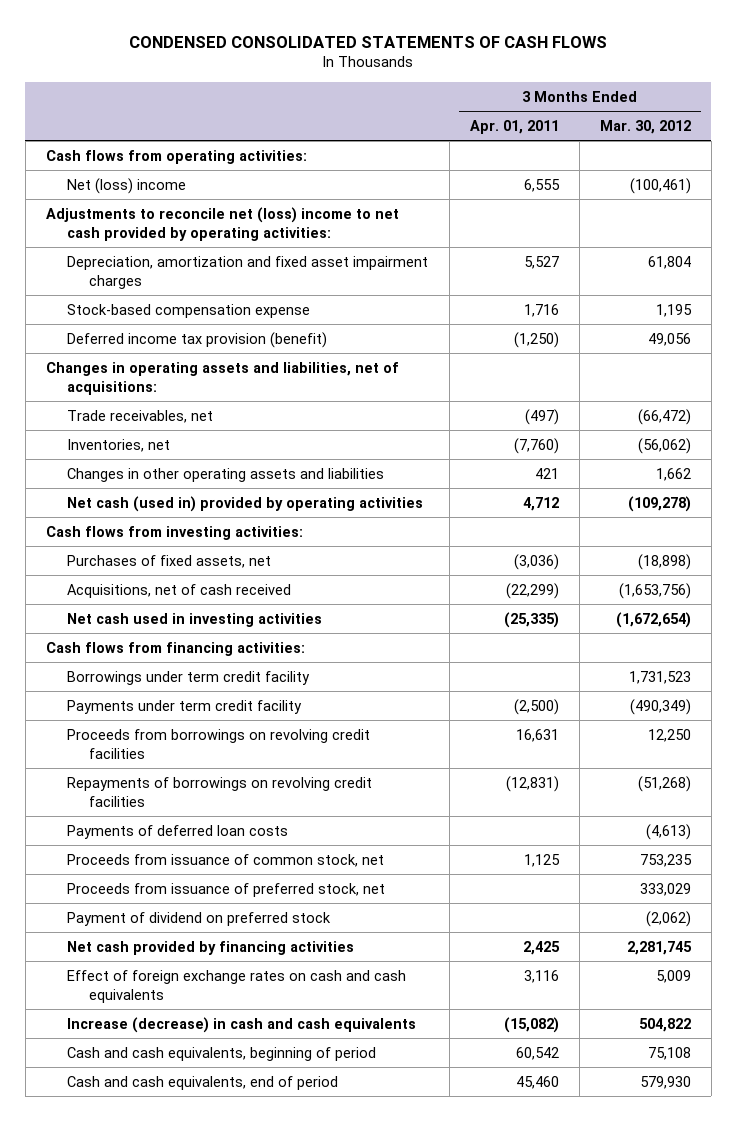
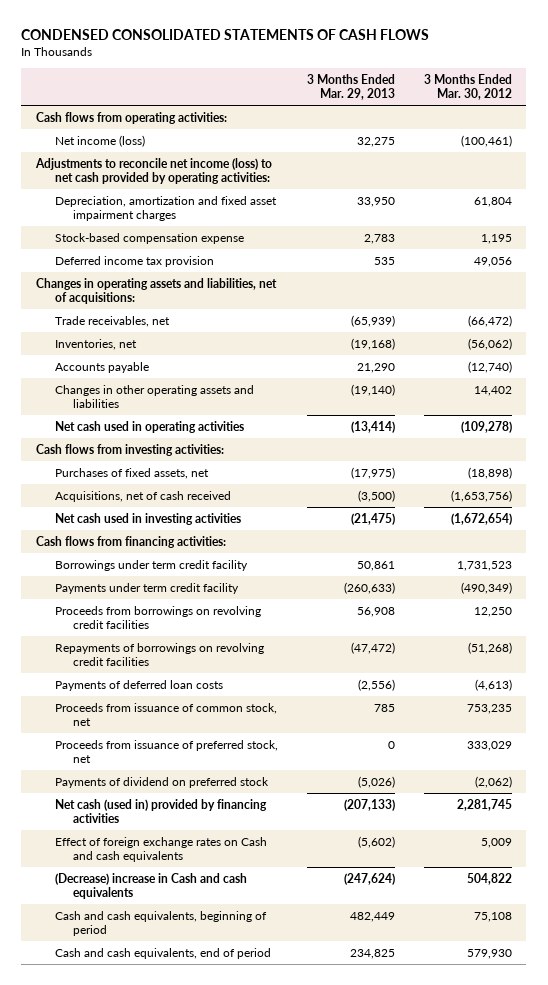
- | 3 Months Ended Apr. 01, 2011 | 3 Months Ended Mar. 30, 2012
+ | 3 Months Ended Mar. 29, 2013 | 3 Months Ended Mar. 30, 2012
- Net (loss) income | 6,555 | (100,461)
- Adjustments to reconcile net (loss) income to net cash provided by operating activities:
+ Net income (loss) | 32,275 | (100,461)
+ Adjustments to reconcile net income (loss) to net cash provided by operating activities:
- Deferred income tax provision (benefit) | (1,250) | 49,056
+ Deferred income tax provision | 535 | 49,056
- Changes in other operating assets and liabilities | 421 | 1,662
- Net cash (used in) provided by operating activities | 4,712 | (109,278)
+ Accounts payable | 21,290 | (12,740)
+ Changes in other operating assets and liabilities | (19,140) | 14,402
+ Net cash used in operating activities | (13,414) | (109,278)
- Payment of dividend on preferred stock | | (2,062)
- Net cash provided by financing activities | 2,425 | 2,281,745
- Effect of foreign exchange rates on cash and cash equivalents | 3,116 | 5,009
- Increase (decrease) in cash and cash equivalents | (15,082) | 504,822
+ Payments of dividend on preferred stock | (5,026) | (2,062)
+ Net cash (used in) provided by financing activities | (207,133) | 2,281,745
+ Effect of foreign exchange rates on Cash and cash equivalents | (5,602) | 5,009
+ (Decrease) increase in Cash and cash equivalents | (247,624) | 504,822

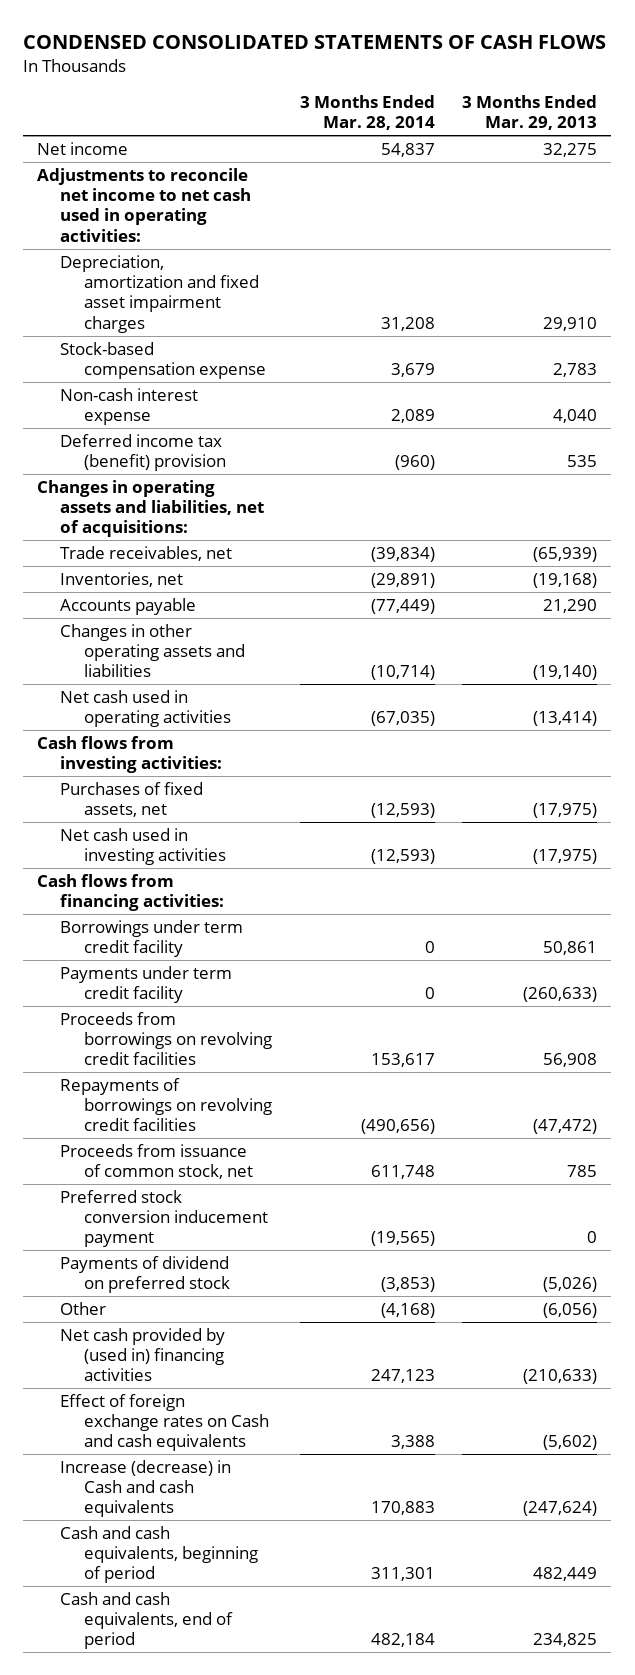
- | 3 Months Ended Mar. 29, 2013 | 3 Months Ended Mar. 30, 2012
+ | 3 Months Ended Mar. 28, 2014 | 3 Months Ended Mar. 29, 2013
- Cash flows from operating activities:
- Net income (loss) | 32,275 | (100,461)
- Adjustments to reconcile net income (loss) to net cash provided by operating activities:
- Depreciation, amortization and fixed asset impairment charges | 33,950 | 61,804
+ Net income | 54,837 | 32,275
+ Adjustments to reconcile net income to net cash used in operating activities:
+ Depreciation, amortization and fixed asset impairment charges | 31,208 | 29,910
- Deferred income tax provision | 535 | 49,056
+ Non-cash interest expense | 2,089 | 4,040
+ Deferred income tax (benefit) provision | (960) | 535
- Acquisitions, net of cash received | (3,500) | (1,653,756)
- Net cash used in investing activities | (21,475) | (1,672,654)
+ Net cash used in investing activities | (12,593) | (17,975)
- Payments of deferred loan costs | (2,556) | (4,613)
- Proceeds from issuance of preferred stock, net | 0 | 333,029
+ Preferred stock conversion inducement payment | (19,565) | 0
- Net cash (used in) provided by financing activities | (207,133) | 2,281,745
+ Other | (4,168) | (6,056)
+ Net cash provided by (used in) financing activities | 247,123 | (210,633)
- (Decrease) increase in Cash and cash equivalents | (247,624) | 504,822
+ Increase (decrease) in Cash and cash equivalents | 170,883 | (247,624)

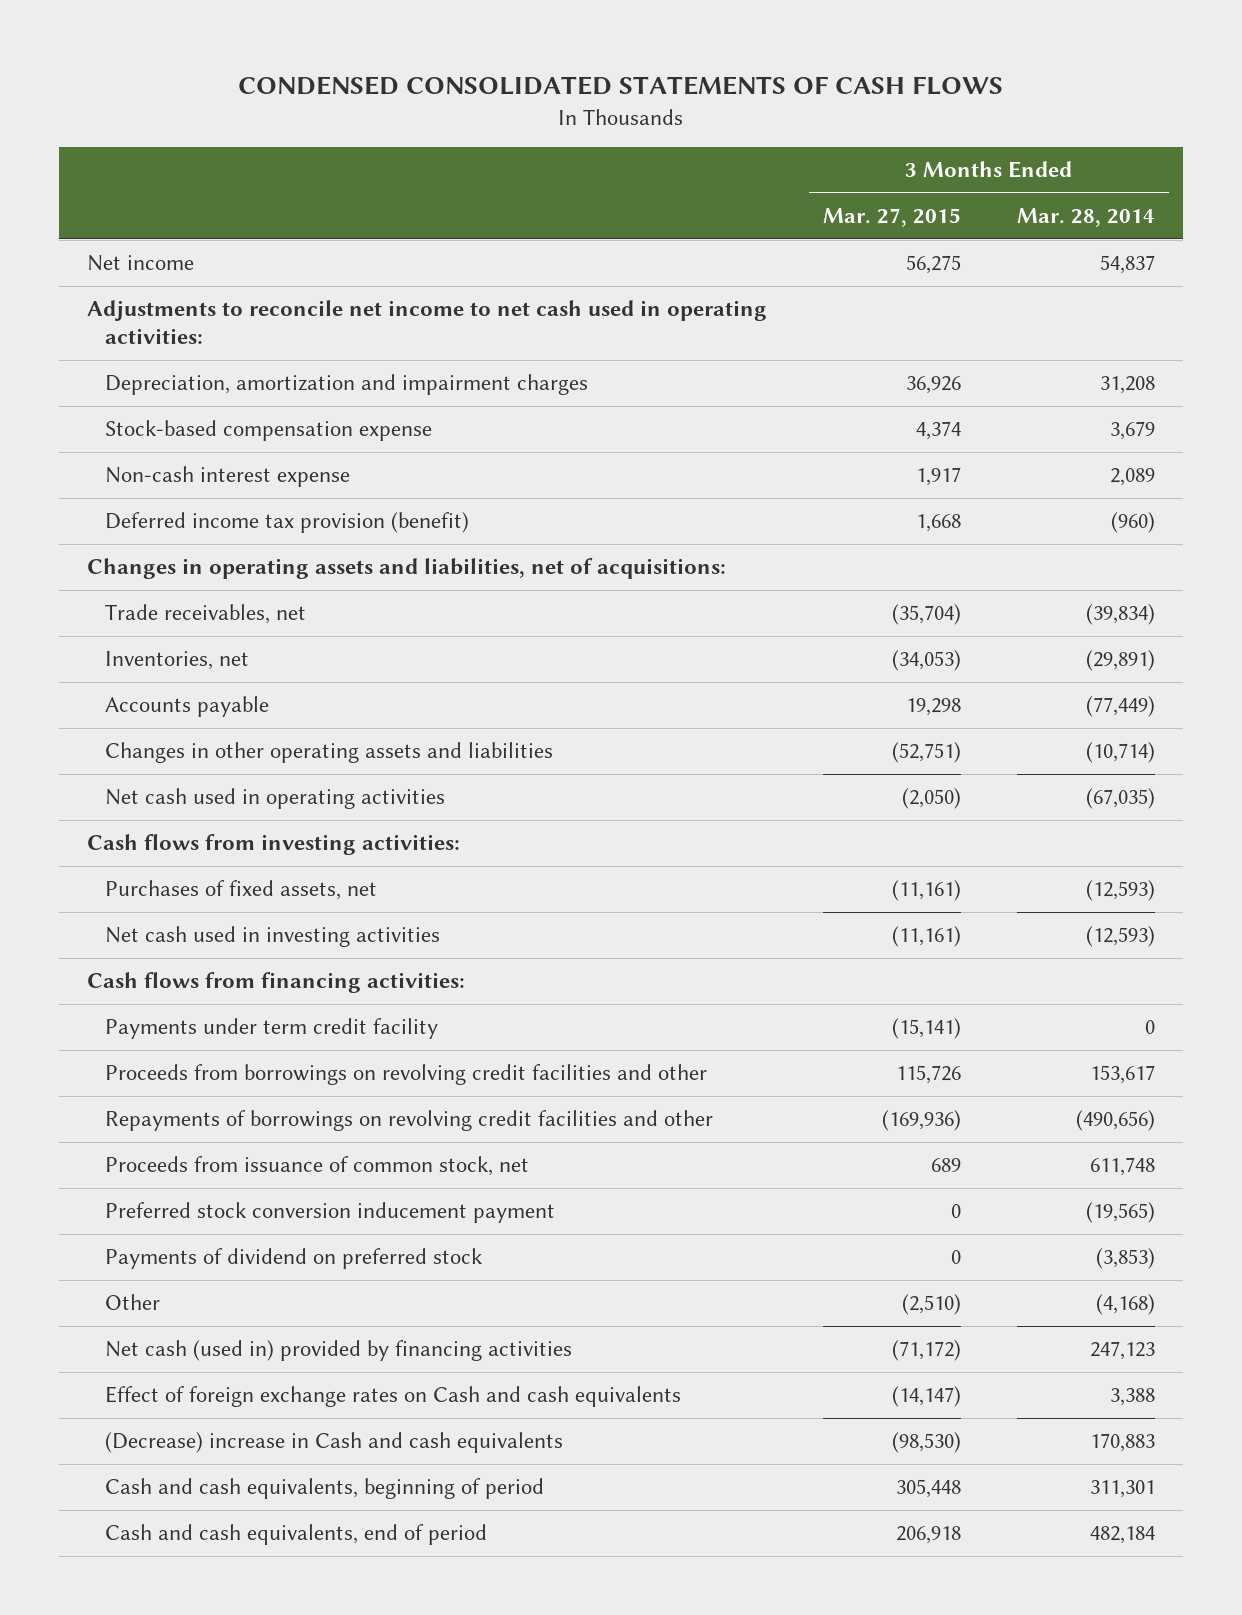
- | 3 Months Ended Mar. 28, 2014 | 3 Months Ended Mar. 29, 2013
+ | 3 Months Ended Mar. 27, 2015 | 3 Months Ended Mar. 28, 2014
- Depreciation, amortization and fixed asset impairment charges | 31,208 | 29,910
+ Depreciation, amortization and impairment charges | 36,926 | 31,208
- Deferred income tax (benefit) provision | (960) | 535
+ Deferred income tax provision (benefit) | 1,668 | (960)
- Borrowings under term credit facility | 0 | 50,861
- Proceeds from borrowings on revolving credit facilities | 153,617 | 56,908
- Repayments of borrowings on revolving credit facilities | (490,656) | (47,472)
+ Proceeds from borrowings on revolving credit facilities and other | 115,726 | 153,617
+ Repayments of borrowings on revolving credit facilities and other | (169,936) | (490,656)
- Net cash provided by (used in) financing activities | 247,123 | (210,633)
+ Net cash (used in) provided by financing activities | (71,172) | 247,123
- Increase (decrease) in Cash and cash equivalents | 170,883 | (247,624)
+ (Decrease) increase in Cash and cash equivalents | (98,530) | 170,883

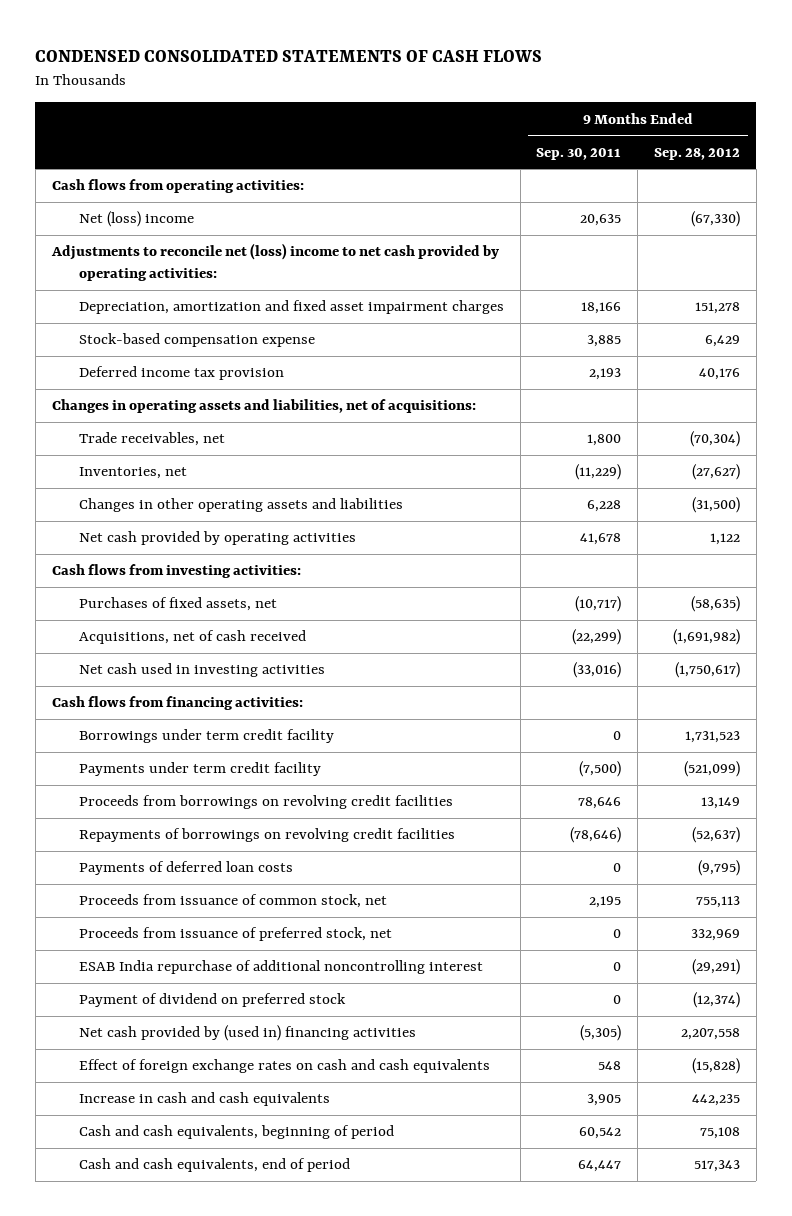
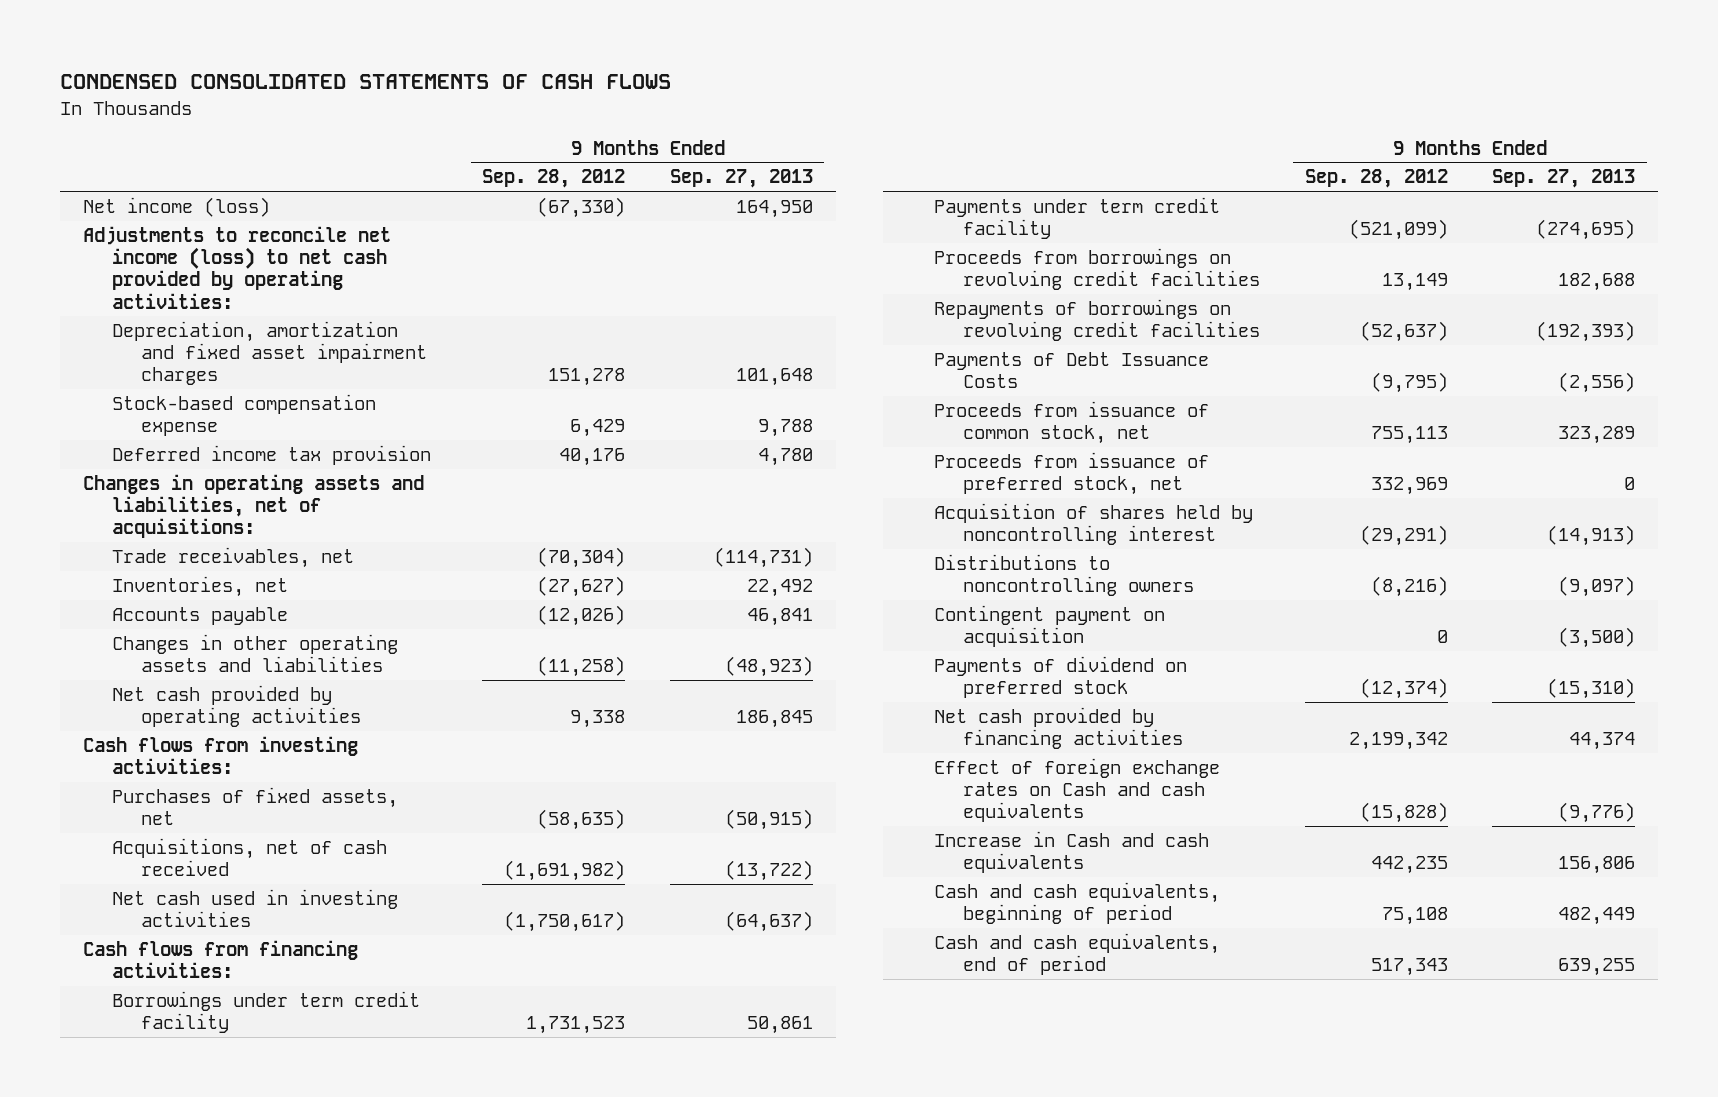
- | 9 Months Ended Sep. 30, 2011 | 9 Months Ended Sep. 28, 2012
+ | 9 Months Ended Sep. 28, 2012 | 9 Months Ended Sep. 27, 2013
- Cash flows from operating activities:
- Net (loss) income | 20,635 | (67,330)
- Adjustments to reconcile net (loss) income to net cash provided by operating activities:
+ Net income (loss) | (67,330) | 164,950
+ Adjustments to reconcile net income (loss) to net cash provided by operating activities:
- Changes in other operating assets and liabilities | 6,228 | (31,500)
- Net cash provided by operating activities | 41,678 | 1,122
+ Accounts payable | (12,026) | 46,841
+ Changes in other operating assets and liabilities | (11,258) | (48,923)
+ Net cash provided by operating activities | 9,338 | 186,845
- Payments of deferred loan costs | 0 | (9,795)
+ Payments of Debt Issuance Costs | (9,795) | (2,556)
- ESAB India repurchase of additional noncontrolling interest | 0 | (29,291)
- Payment of dividend on preferred stock | 0 | (12,374)
- Net cash provided by (used in) financing activities | (5,305) | 2,207,558
- Effect of foreign exchange rates on cash and cash equivalents | 548 | (15,828)
- Increase in cash and cash equivalents | 3,905 | 442,235
+ Acquisition of shares held by noncontrolling interest | (29,291) | (14,913)
+ Distributions to noncontrolling owners | (8,216) | (9,097)
+ Contingent payment on acquisition | 0 | (3,500)
+ Payments of dividend on preferred stock | (12,374) | (15,310)
+ Net cash provided by financing activities | 2,199,342 | 44,374
+ Effect of foreign exchange rates on Cash and cash equivalents | (15,828) | (9,776)
+ Increase in Cash and cash equivalents | 442,235 | 156,806

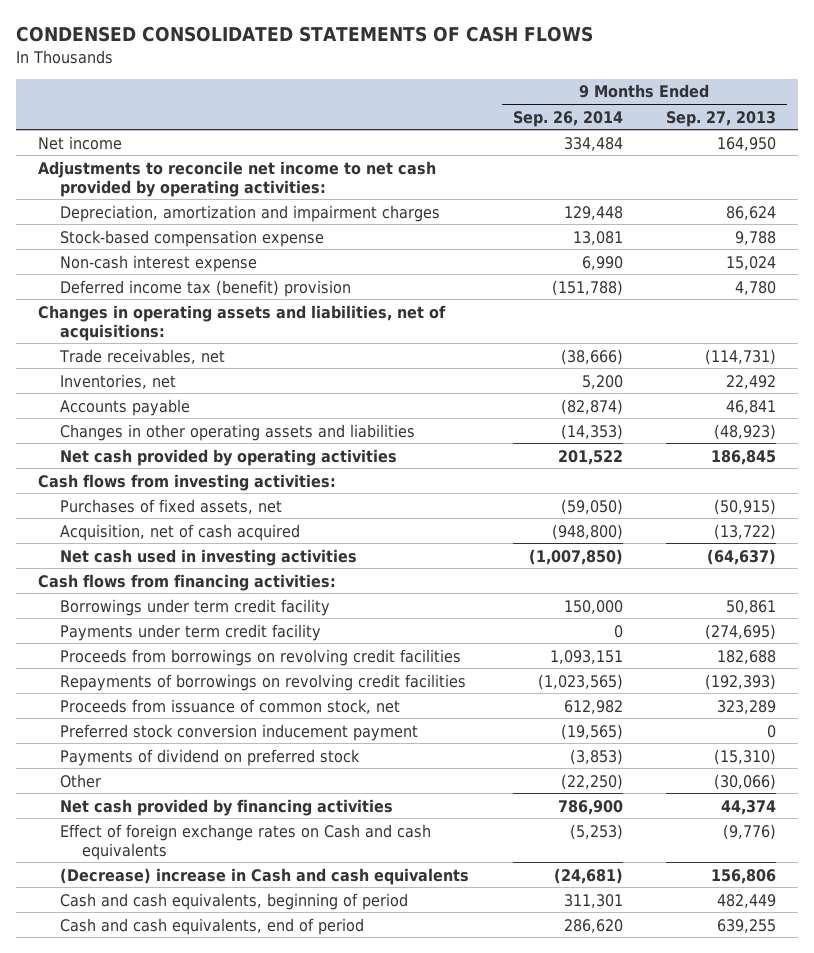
- | 9 Months Ended Sep. 28, 2012 | 9 Months Ended Sep. 27, 2013
+ | 9 Months Ended Sep. 26, 2014 | 9 Months Ended Sep. 27, 2013
- Net income (loss) | (67,330) | 164,950
- Adjustments to reconcile net income (loss) to net cash provided by operating activities:
- Depreciation, amortization and fixed asset impairment charges | 151,278 | 101,648
+ Net income | 334,484 | 164,950
+ Adjustments to reconcile net income to net cash provided by operating activities:
+ Depreciation, amortization and impairment charges | 129,448 | 86,624
- Deferred income tax provision | 40,176 | 4,780
+ Non-cash interest expense | 6,990 | 15,024
+ Deferred income tax (benefit) provision | (151,788) | 4,780
- Acquisitions, net of cash received | (1,691,982) | (13,722)
+ Acquisition, net of cash acquired | (948,800) | (13,722)
- Payments of Debt Issuance Costs | (9,795) | (2,556)
- Proceeds from issuance of preferred stock, net | 332,969 | 0
- Acquisition of shares held by noncontrolling interest | (29,291) | (14,913)
- Distributions to noncontrolling owners | (8,216) | (9,097)
- Contingent payment on acquisition | 0 | (3,500)
+ Preferred stock conversion inducement payment | (19,565) | 0
+ Other | (22,250) | (30,066)
- Increase in Cash and cash equivalents | 442,235 | 156,806
+ (Decrease) increase in Cash and cash equivalents | (24,681) | 156,806

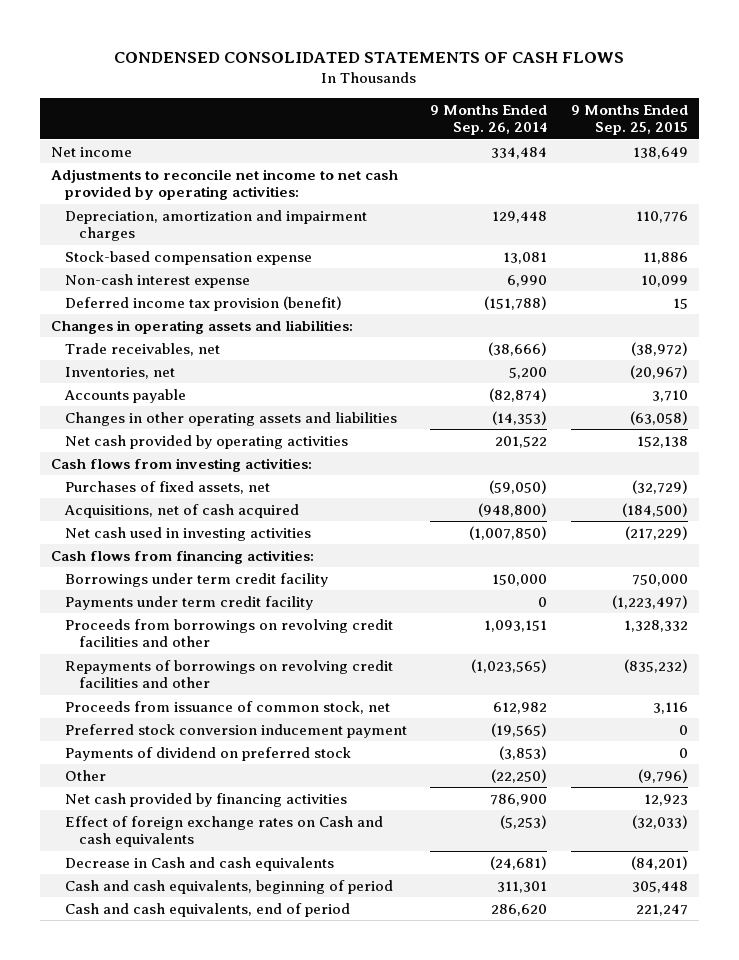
- | 9 Months Ended Sep. 26, 2014 | 9 Months Ended Sep. 27, 2013
+ | 9 Months Ended Sep. 26, 2014 | 9 Months Ended Sep. 25, 2015
- Deferred income tax (benefit) provision | (151,788) | 4,780
- Changes in operating assets and liabilities, net of acquisitions:
+ Deferred income tax provision (benefit) | (151,788) | 15
+ Changes in operating assets and liabilities:
- Acquisition, net of cash acquired | (948,800) | (13,722)
+ Acquisitions, net of cash acquired | (948,800) | (184,500)
- Proceeds from borrowings on revolving credit facilities | 1,093,151 | 182,688
- Repayments of borrowings on revolving credit facilities | (1,023,565) | (192,393)
+ Proceeds from borrowings on revolving credit facilities and other | 1,093,151 | 1,328,332
+ Repayments of borrowings on revolving credit facilities and other | (1,023,565) | (835,232)
- (Decrease) increase in Cash and cash equivalents | (24,681) | 156,806
+ Decrease in Cash and cash equivalents | (24,681) | (84,201)

